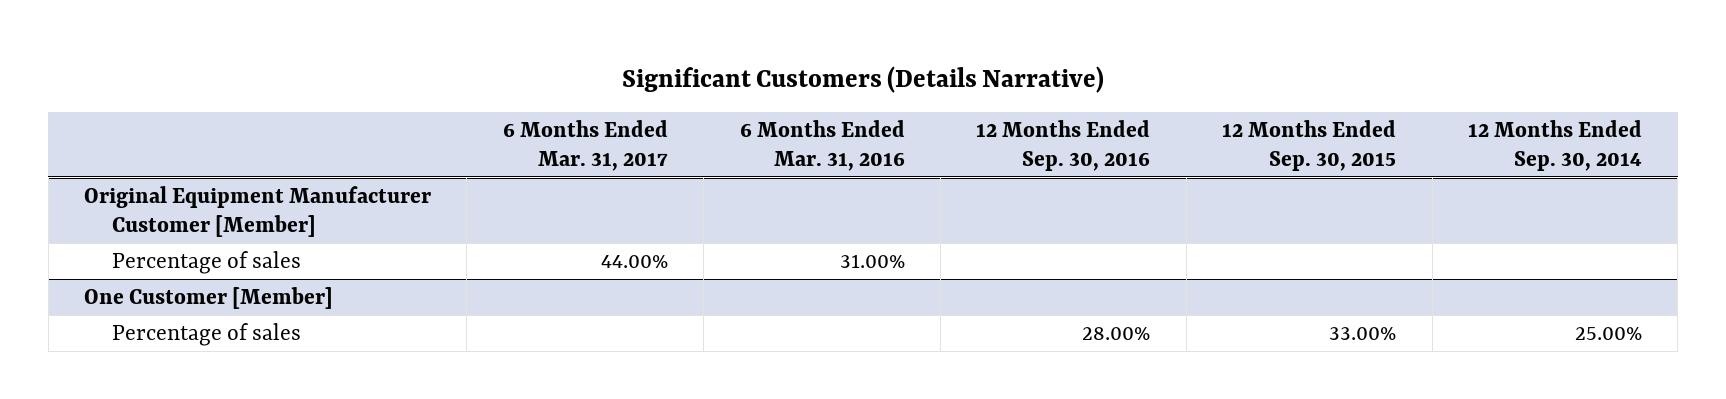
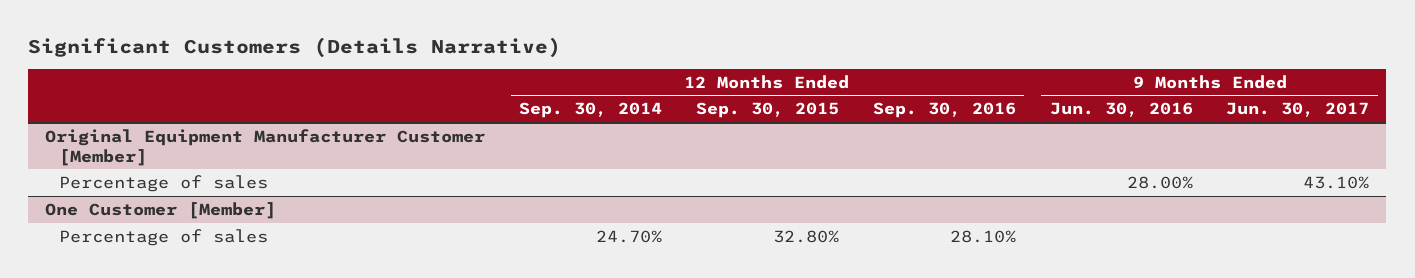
- | 6 Months Ended Mar. 31, 2017 | 6 Months Ended Mar. 31, 2016 | 12 Months Ended Sep. 30, 2016 | 12 Months Ended Sep. 30, 2015 | 12 Months Ended Sep. 30, 2014
+ | 12 Months Ended Sep. 30, 2014 | 12 Months Ended Sep. 30, 2015 | 12 Months Ended Sep. 30, 2016 | 9 Months Ended Jun. 30, 2016 | 9 Months Ended Jun. 30, 2017
@ One Customer [Member]
- Percentage of sales | | | 28.00% | 33.00% | 25.00%
+ Percentage of sales | 24.70% | 32.80% | 28.10% | |

